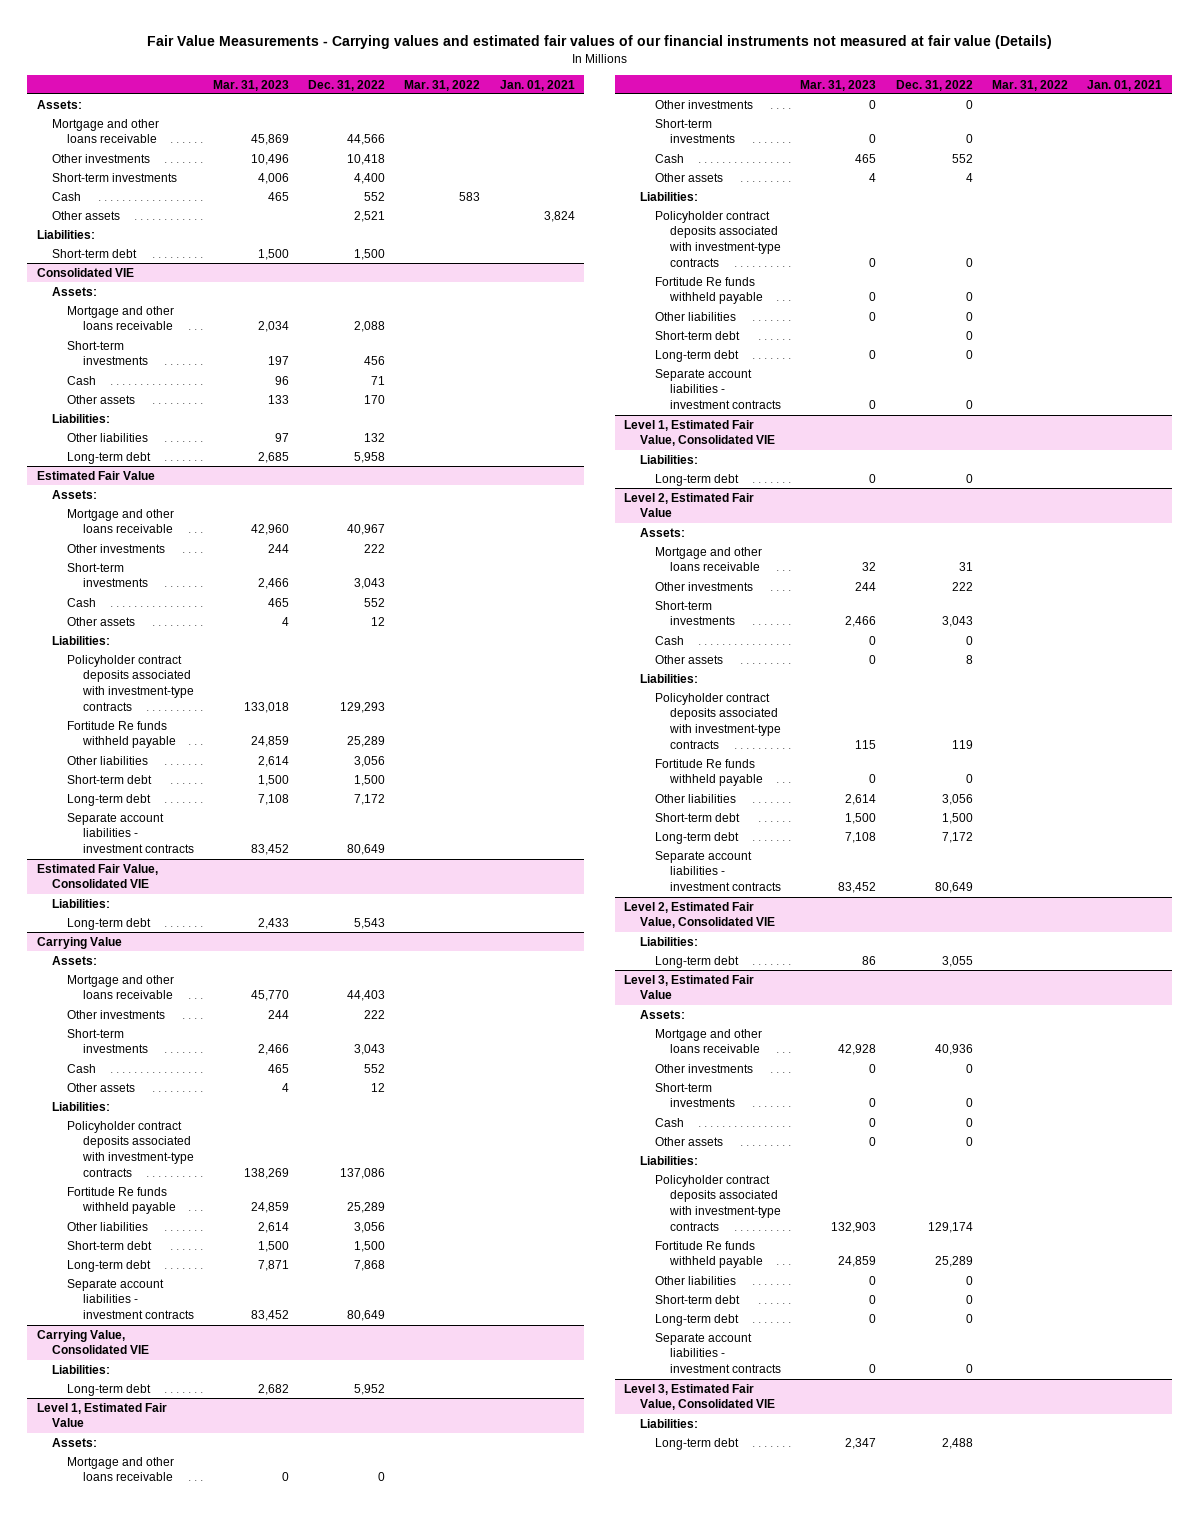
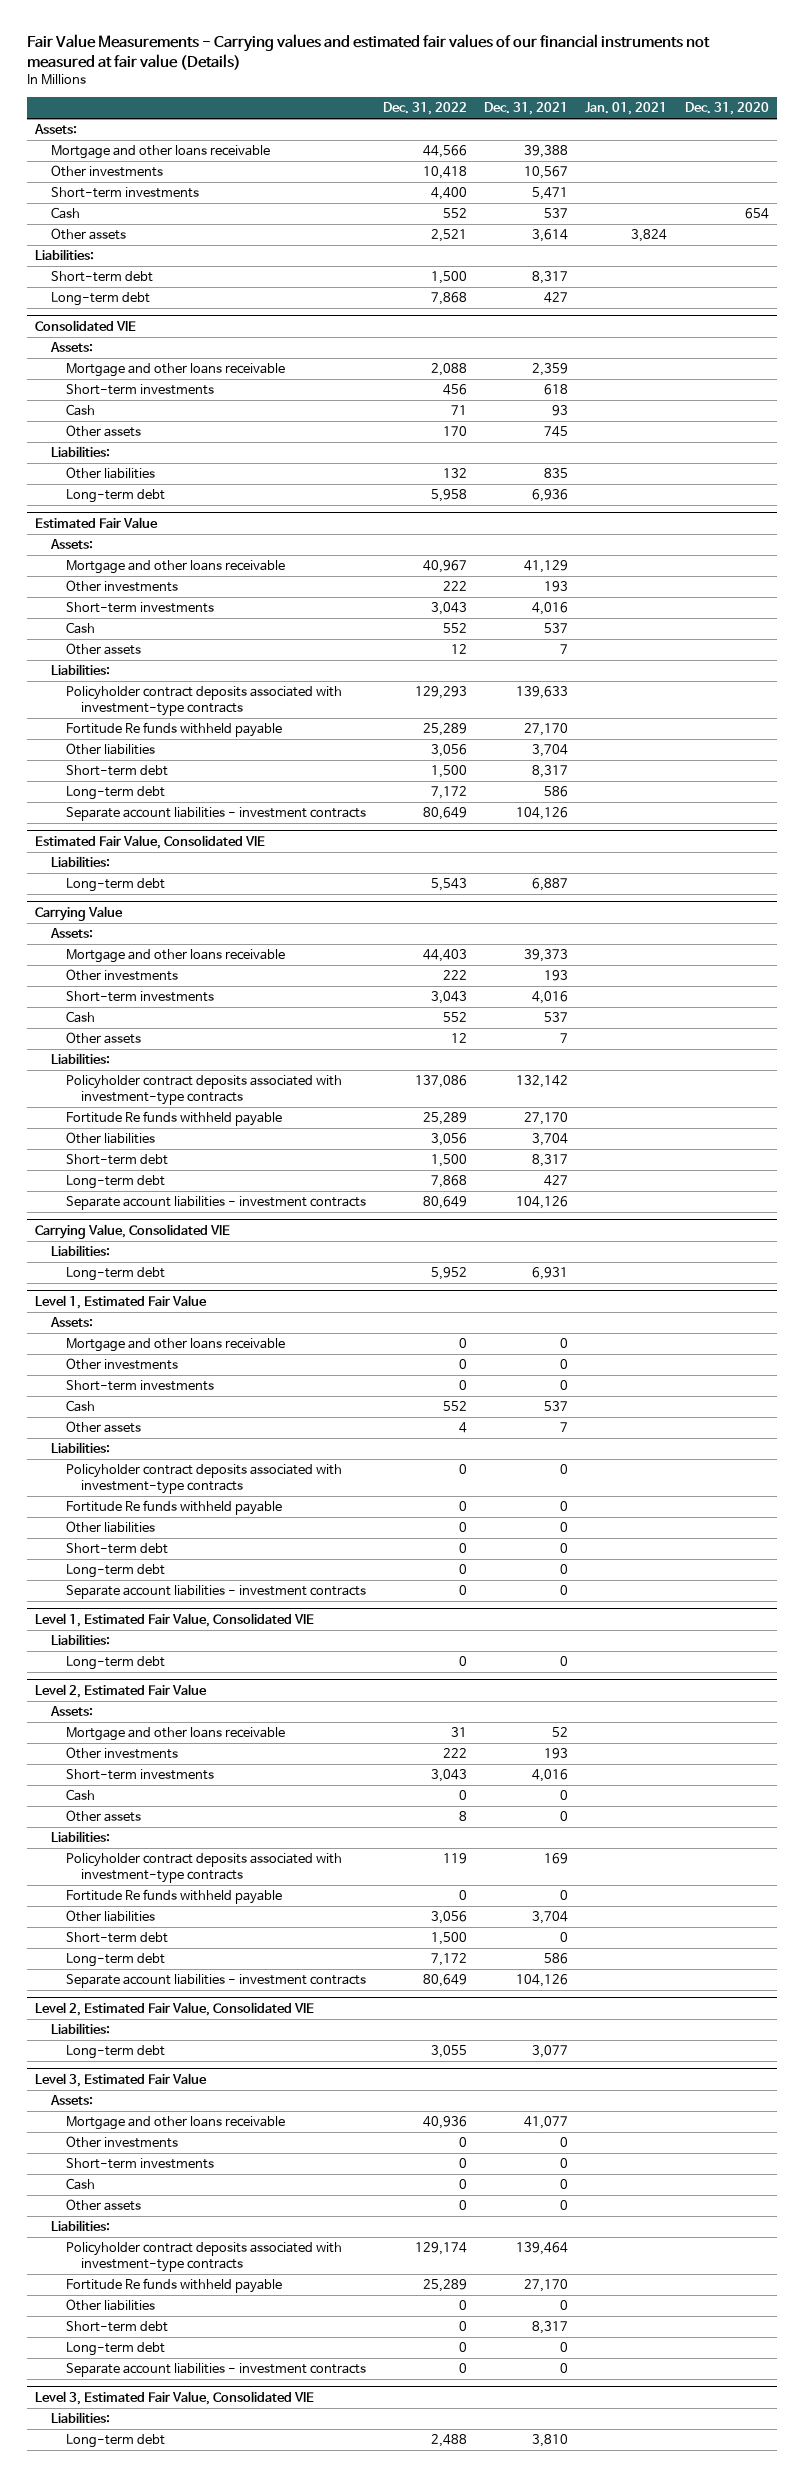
- | Mar. 31, 2023 | Dec. 31, 2022 | Mar. 31, 2022 | Jan. 01, 2021
+ | Dec. 31, 2022 | Dec. 31, 2021 | Jan. 01, 2021 | Dec. 31, 2020
+ Long-term debt | 7,868 | 427 | |

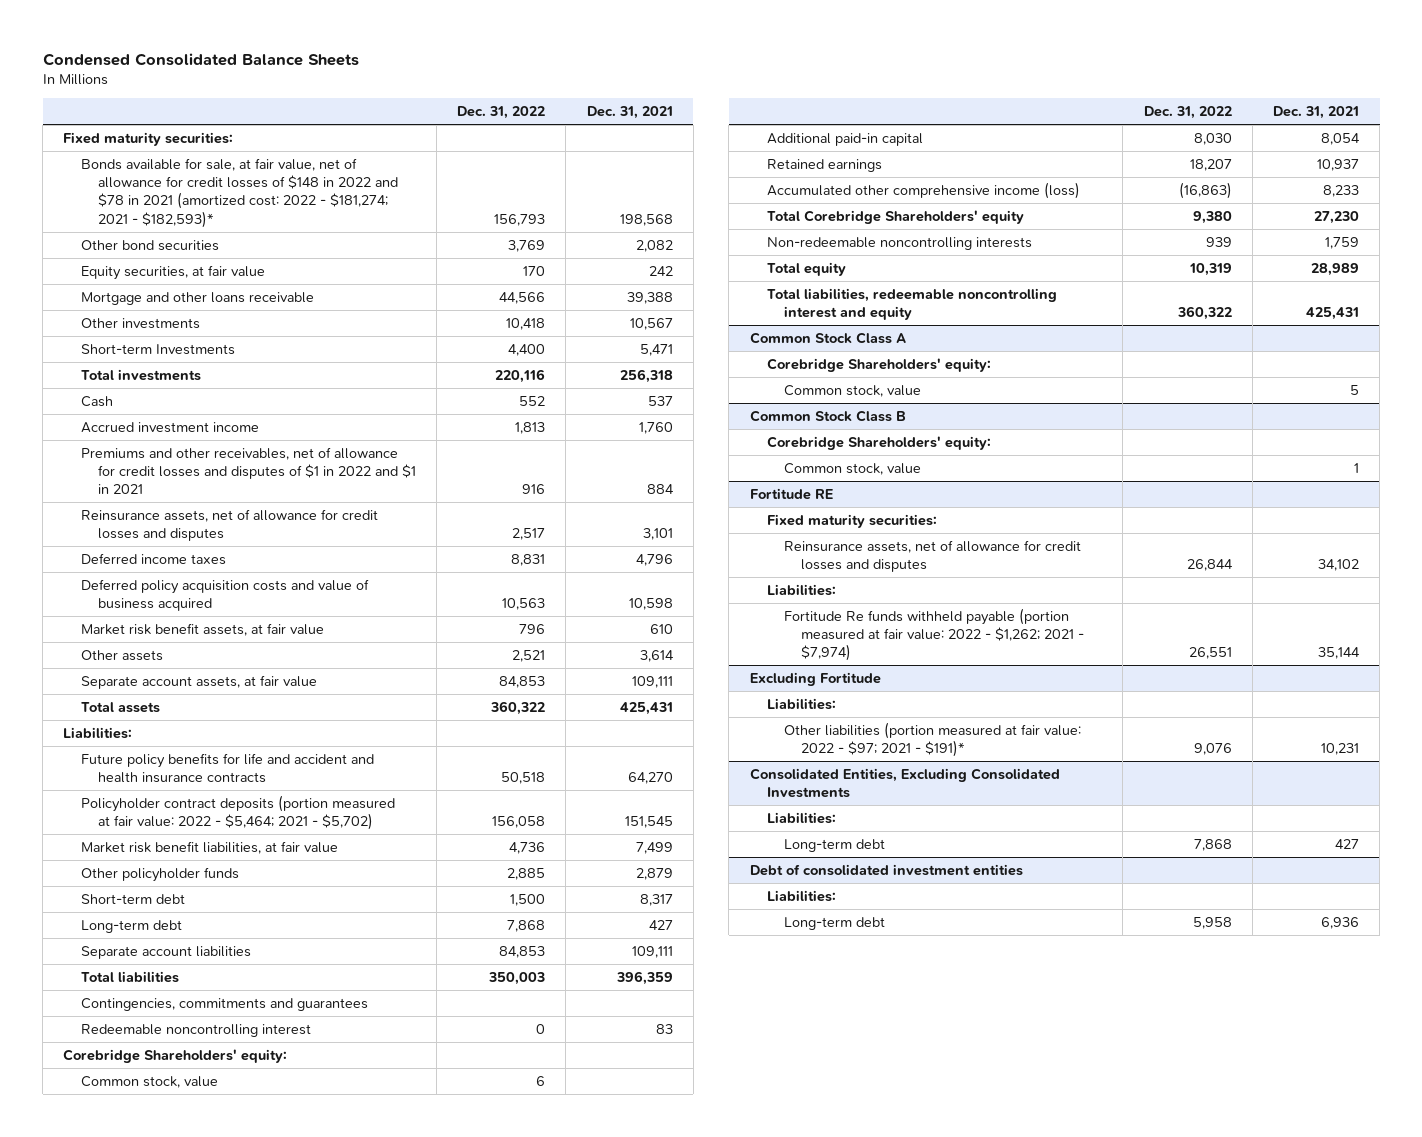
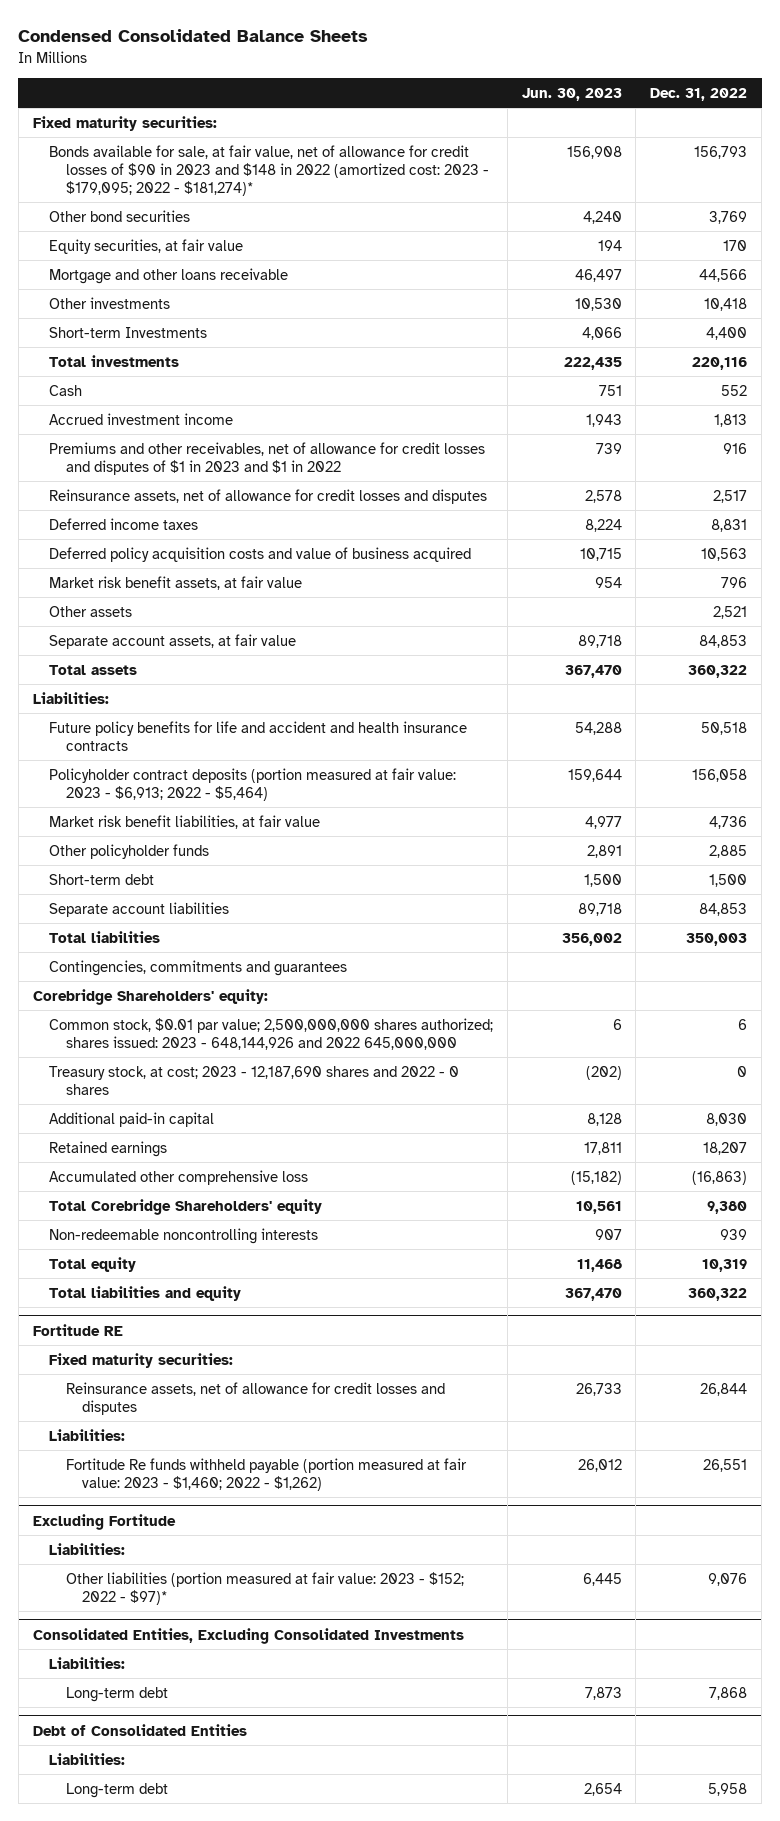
- | Dec. 31, 2022 | Dec. 31, 2021
+ | Jun. 30, 2023 | Dec. 31, 2022
- Bonds available for sale, at fair value, net of allowance for credit losses of $148 in 2022 and $78 in 2021 (amortized cost: 2022 - $181,274; 2021 - $182,593)* | 156,793 | 198,568
+ Bonds available for sale, at fair value, net of allowance for credit losses of $90 in 2023 and $148 in 2022 (amortized cost: 2023 - $179,095; 2022 - $181,274)* | 156,908 | 156,793
- Premiums and other receivables, net of allowance for credit losses and disputes of $1 in 2022 and $1 in 2021 | 916 | 884
+ Premiums and other receivables, net of allowance for credit losses and disputes of $1 in 2023 and $1 in 2022 | 739 | 916
- Policyholder contract deposits (portion measured at fair value: 2022 - $5,464; 2021 - $5,702) | 156,058 | 151,545
+ Policyholder contract deposits (portion measured at fair value: 2023 - $6,913; 2022 - $5,464) | 159,644 | 156,058
- Long-term debt | 7,868 | 427
- Redeemable noncontrolling interest | 0 | 83
- Common stock, value | 6 |
+ Common stock, $0.01 par value; 2,500,000,000 shares authorized; shares issued: 2023 - 648,144,926 and 2022 645,000,000 | 6 | 6
+ Treasury stock, at cost; 2023 - 12,187,690 shares and 2022 - 0 shares | (202) | 0
- Accumulated other comprehensive income (loss) | (16,863) | 8,233
+ Accumulated other comprehensive loss | (15,182) | (16,863)
- Total liabilities, redeemable noncontrolling interest and equity | 360,322 | 425,431
- Common Stock Class A
- Corebridge Shareholders' equity:
- Common stock, value | | 5
- Common Stock Class B
- Corebridge Shareholders' equity:
- Common stock, value | | 1
+ Total liabilities and equity | 367,470 | 360,322
@ Fortitude RE
- Fortitude Re funds withheld payable (portion measured at fair value: 2022 - $1,262; 2021 - $7,974) | 26,551 | 35,144
+ Fortitude Re funds withheld payable (portion measured at fair value: 2023 - $1,460; 2022 - $1,262) | 26,012 | 26,551
@ Excluding Fortitude
- Other liabilities (portion measured at fair value: 2022 - $97; 2021 - $191)* | 9,076 | 10,231
+ Other liabilities (portion measured at fair value: 2023 - $152; 2022 - $97)* | 6,445 | 9,076
- Debt of consolidated investment entities
+ Debt of Consolidated Entities

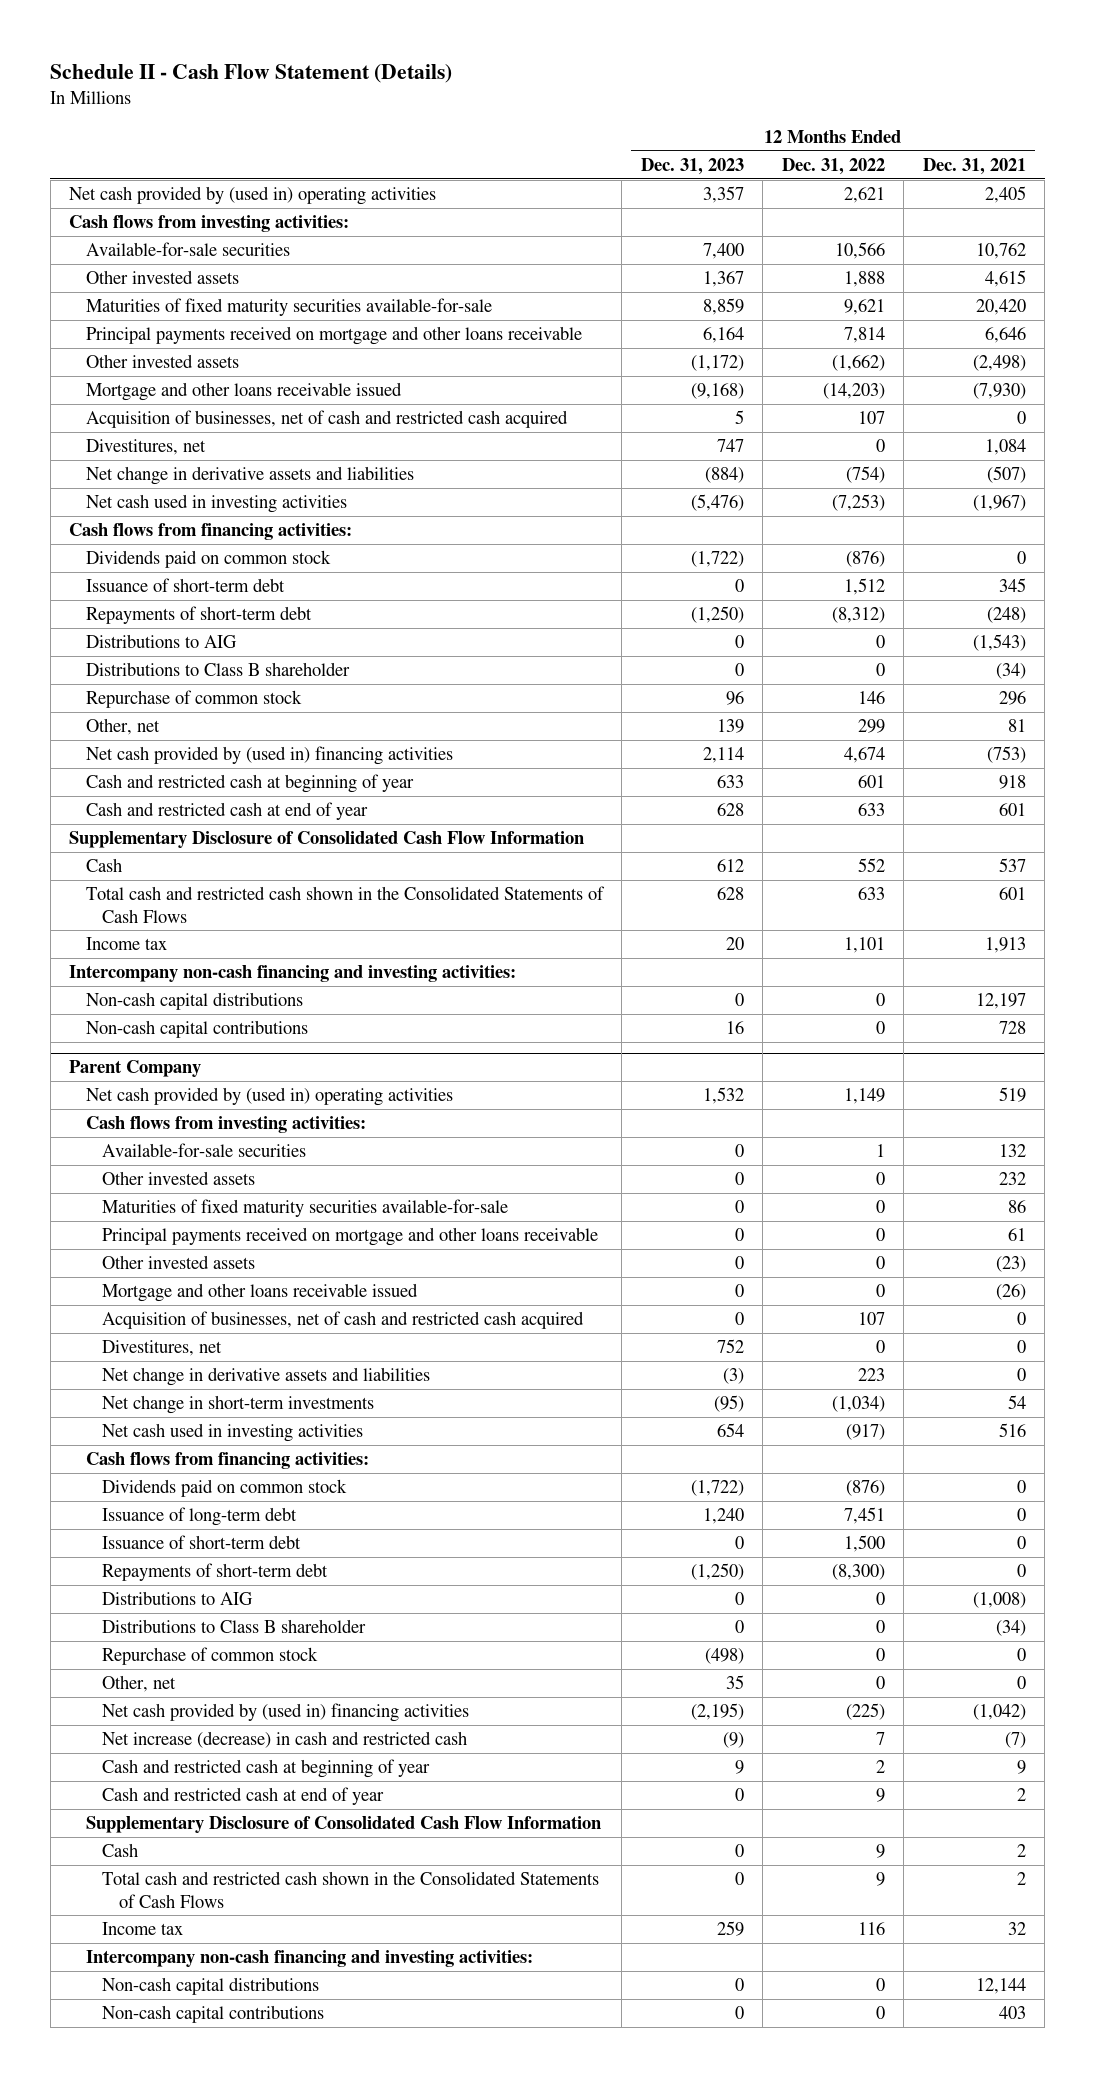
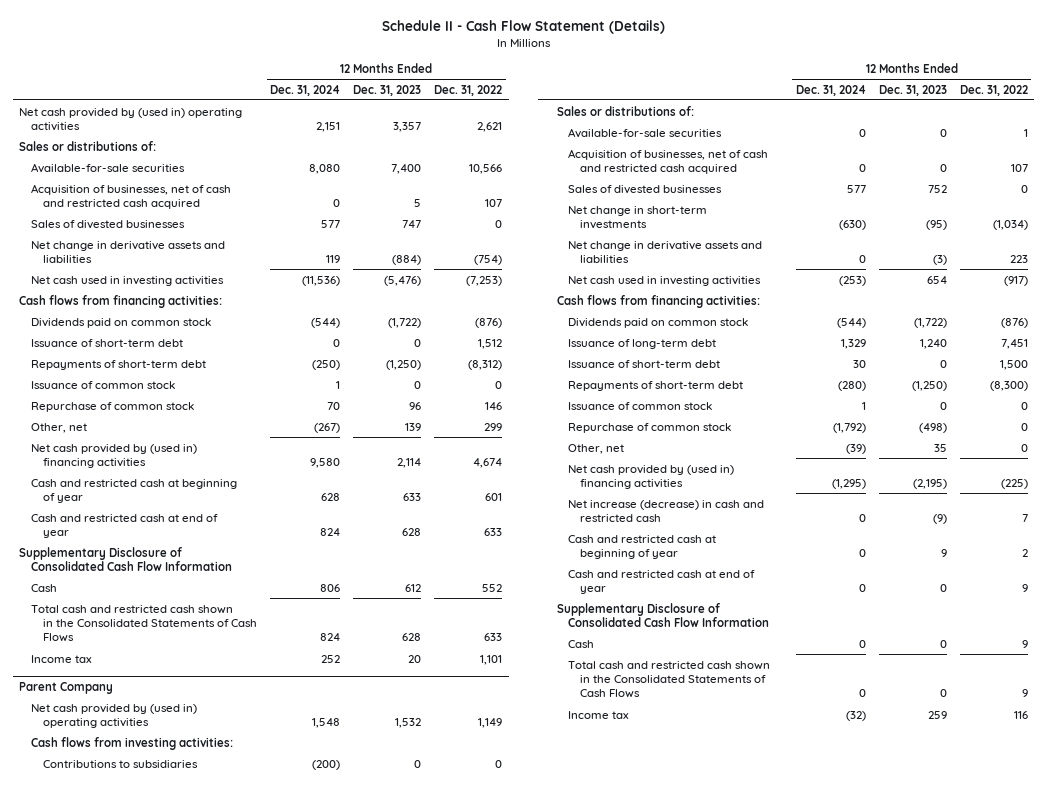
- | 12 Months Ended Dec. 31, 2023 | 12 Months Ended Dec. 31, 2022 | 12 Months Ended Dec. 31, 2021
+ | 12 Months Ended Dec. 31, 2024 | 12 Months Ended Dec. 31, 2023 | 12 Months Ended Dec. 31, 2022
- Cash flows from investing activities:
+ Sales or distributions of:
- Other invested assets | 1,367 | 1,888 | 4,615
- Maturities of fixed maturity securities available-for-sale | 8,859 | 9,621 | 20,420
- Principal payments received on mortgage and other loans receivable | 6,164 | 7,814 | 6,646
- Other invested assets | (1,172) | (1,662) | (2,498)
- Mortgage and other loans receivable issued | (9,168) | (14,203) | (7,930)
- Divestitures, net | 747 | 0 | 1,084
+ Sales of divested businesses | 577 | 747 | 0
- Distributions to AIG | 0 | 0 | (1,543)
- Distributions to Class B shareholder | 0 | 0 | (34)
+ Issuance of common stock | 1 | 0 | 0
- Intercompany non-cash financing and investing activities:
- Non-cash capital distributions | 0 | 0 | 12,197
- Non-cash capital contributions | 16 | 0 | 728
@ Parent Company
+ Contributions to subsidiaries | (200) | 0 | 0
+ Sales or distributions of:
- Other invested assets | 0 | 0 | 232
- Maturities of fixed maturity securities available-for-sale | 0 | 0 | 86
- Principal payments received on mortgage and other loans receivable | 0 | 0 | 61
- Other invested assets | 0 | 0 | (23)
- Mortgage and other loans receivable issued | 0 | 0 | (26)
- Divestitures, net | 752 | 0 | 0
+ Sales of divested businesses | 577 | 752 | 0
moved down: Net change in derivative assets and liabilities | 0 | (3) | 223
- Distributions to AIG | 0 | 0 | (1,008)
- Distributions to Class B shareholder | 0 | 0 | (34)
+ Issuance of common stock | 1 | 0 | 0
- Intercompany non-cash financing and investing activities:
- Non-cash capital distributions | 0 | 0 | 12,144
- Non-cash capital contributions | 0 | 0 | 403

